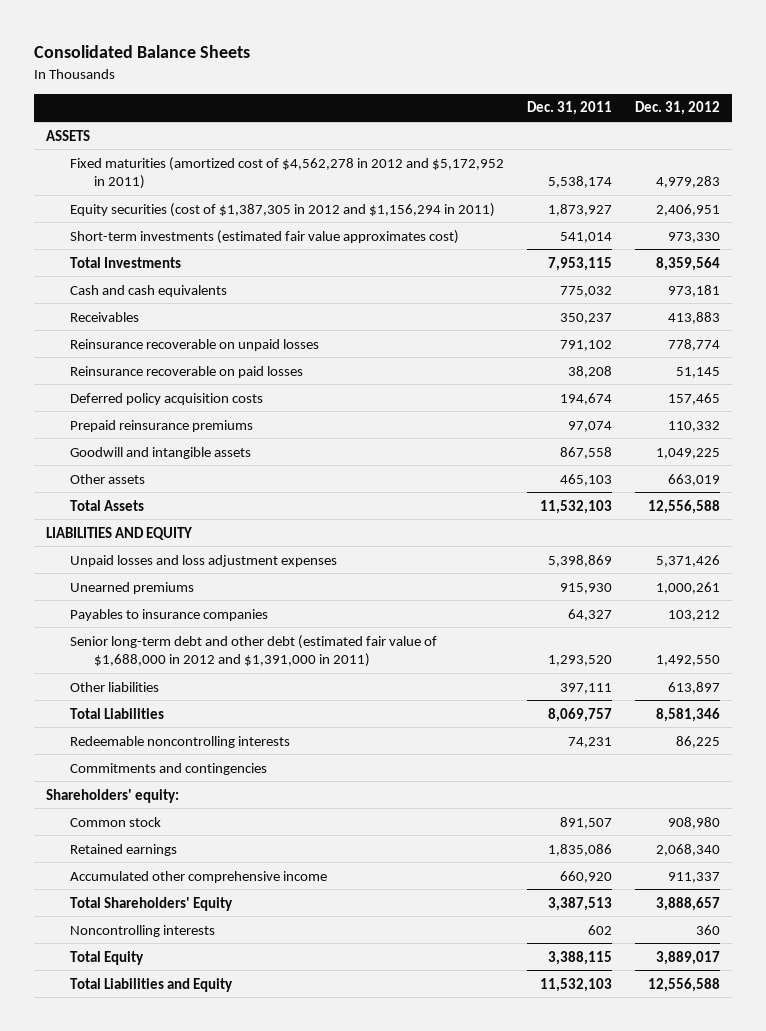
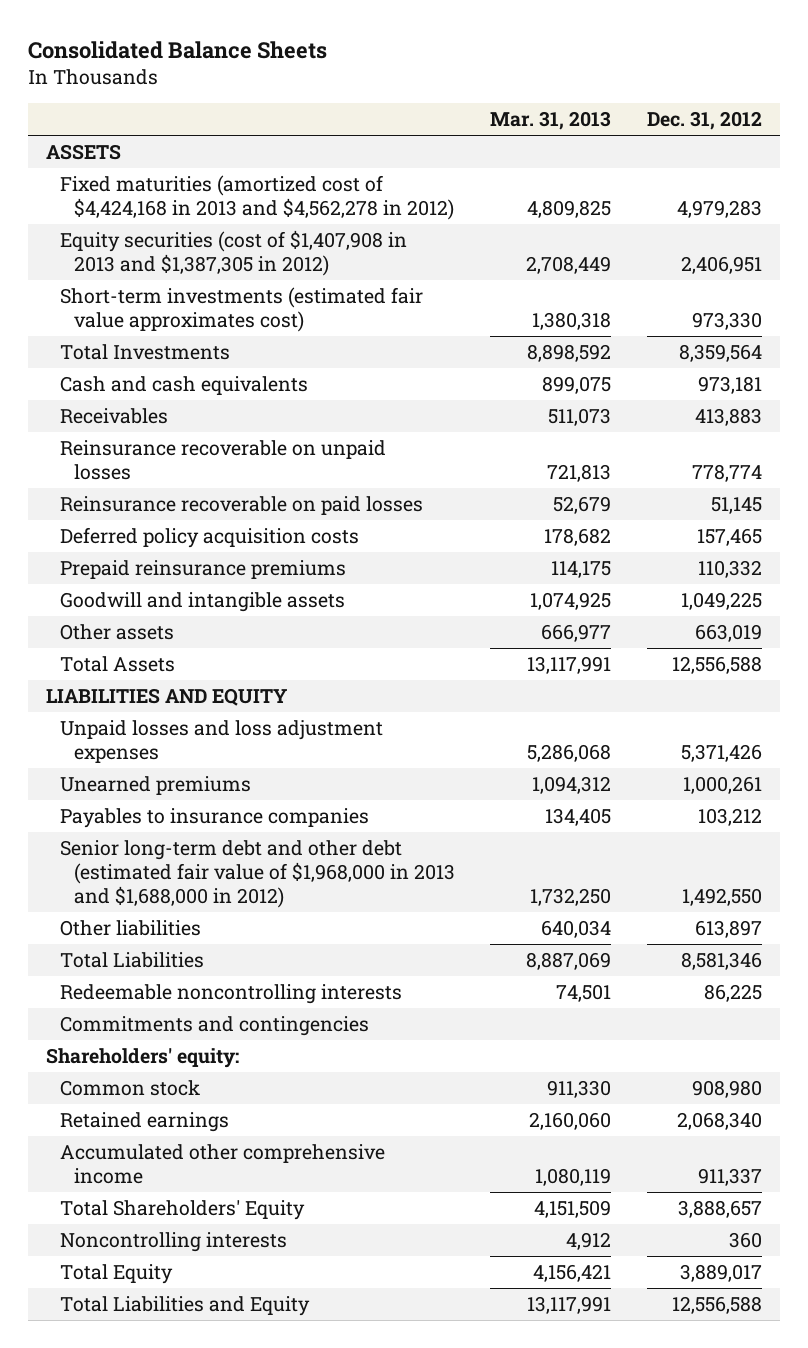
- | Dec. 31, 2011 | Dec. 31, 2012
+ | Mar. 31, 2013 | Dec. 31, 2012
- Fixed maturities (amortized cost of $4,562,278 in 2012 and $5,172,952 in 2011) | 5,538,174 | 4,979,283
- Equity securities (cost of $1,387,305 in 2012 and $1,156,294 in 2011) | 1,873,927 | 2,406,951
+ Fixed maturities (amortized cost of $4,424,168 in 2013 and $4,562,278 in 2012) | 4,809,825 | 4,979,283
+ Equity securities (cost of $1,407,908 in 2013 and $1,387,305 in 2012) | 2,708,449 | 2,406,951
- Senior long-term debt and other debt (estimated fair value of $1,688,000 in 2012 and $1,391,000 in 2011) | 1,293,520 | 1,492,550
+ Senior long-term debt and other debt (estimated fair value of $1,968,000 in 2013 and $1,688,000 in 2012) | 1,732,250 | 1,492,550

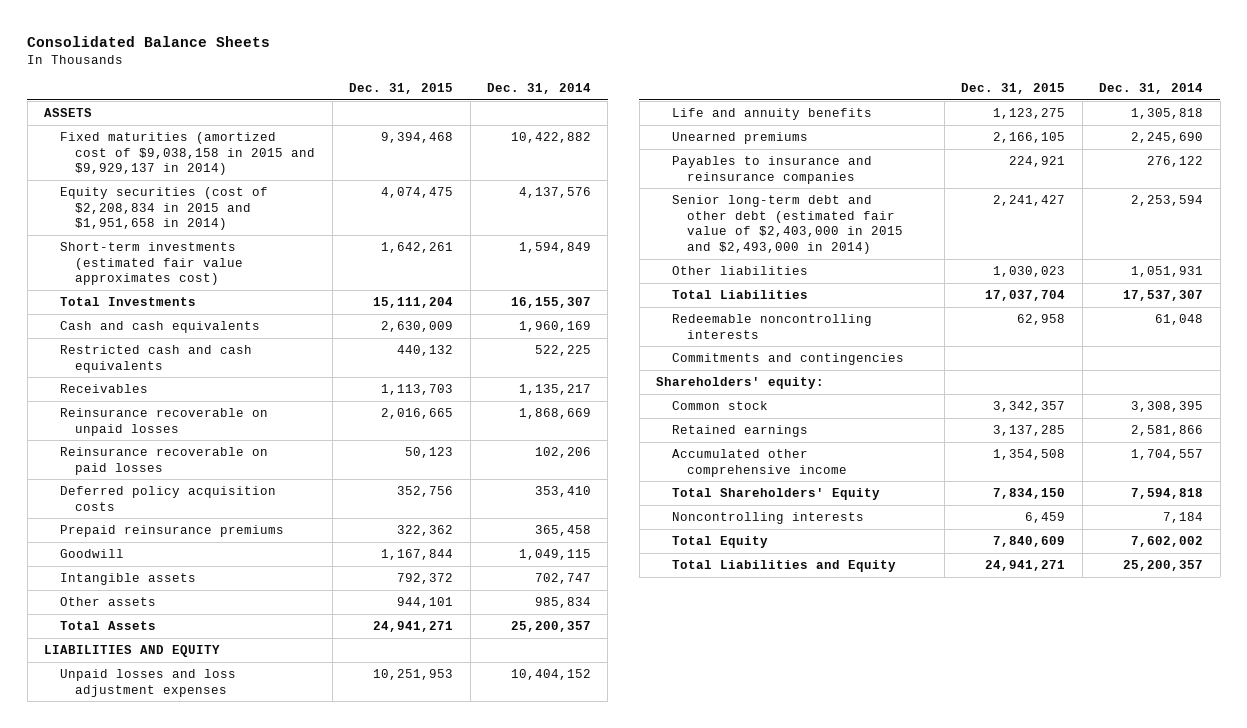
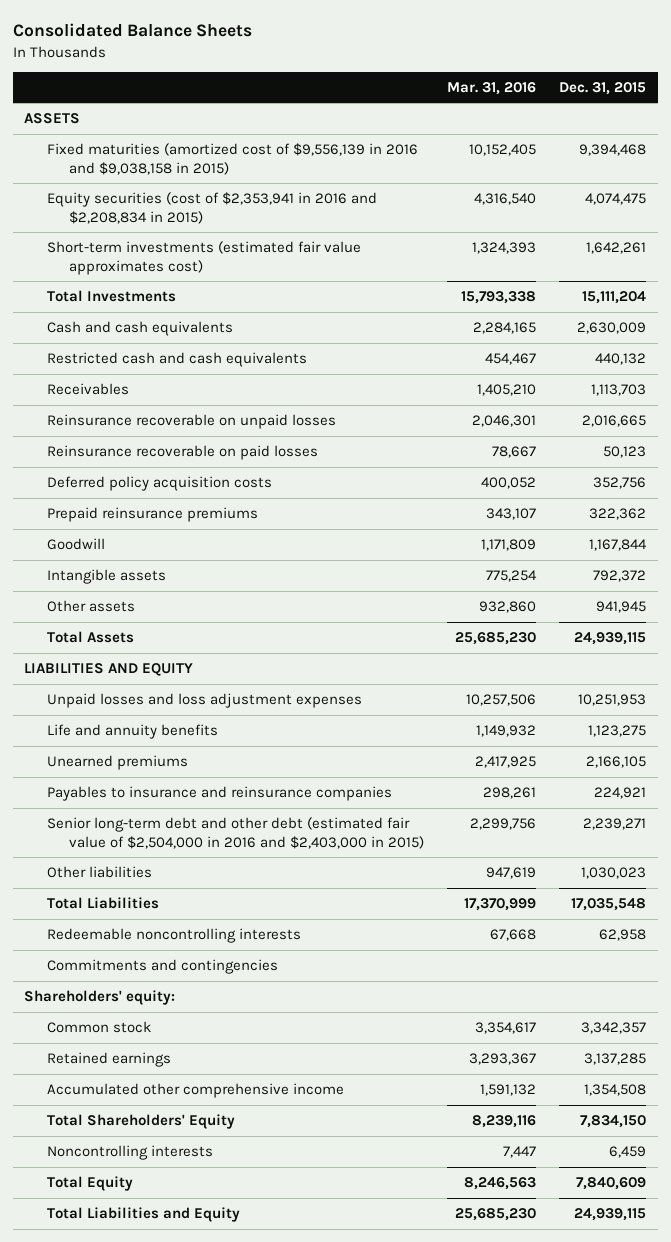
- | Dec. 31, 2015 | Dec. 31, 2014
+ | Mar. 31, 2016 | Dec. 31, 2015
- Fixed maturities (amortized cost of $9,038,158 in 2015 and $9,929,137 in 2014) | 9,394,468 | 10,422,882
- Equity securities (cost of $2,208,834 in 2015 and $1,951,658 in 2014) | 4,074,475 | 4,137,576
+ Fixed maturities (amortized cost of $9,556,139 in 2016 and $9,038,158 in 2015) | 10,152,405 | 9,394,468
+ Equity securities (cost of $2,353,941 in 2016 and $2,208,834 in 2015) | 4,316,540 | 4,074,475
- Other assets | 944,101 | 985,834
- Total Assets | 24,941,271 | 25,200,357
+ Other assets | 932,860 | 941,945
+ Total Assets | 25,685,230 | 24,939,115
- Senior long-term debt and other debt (estimated fair value of $2,403,000 in 2015 and $2,493,000 in 2014) | 2,241,427 | 2,253,594
+ Senior long-term debt and other debt (estimated fair value of $2,504,000 in 2016 and $2,403,000 in 2015) | 2,299,756 | 2,239,271
- Total Liabilities | 17,037,704 | 17,537,307
+ Total Liabilities | 17,370,999 | 17,035,548
- Total Liabilities and Equity | 24,941,271 | 25,200,357
+ Total Liabilities and Equity | 25,685,230 | 24,939,115

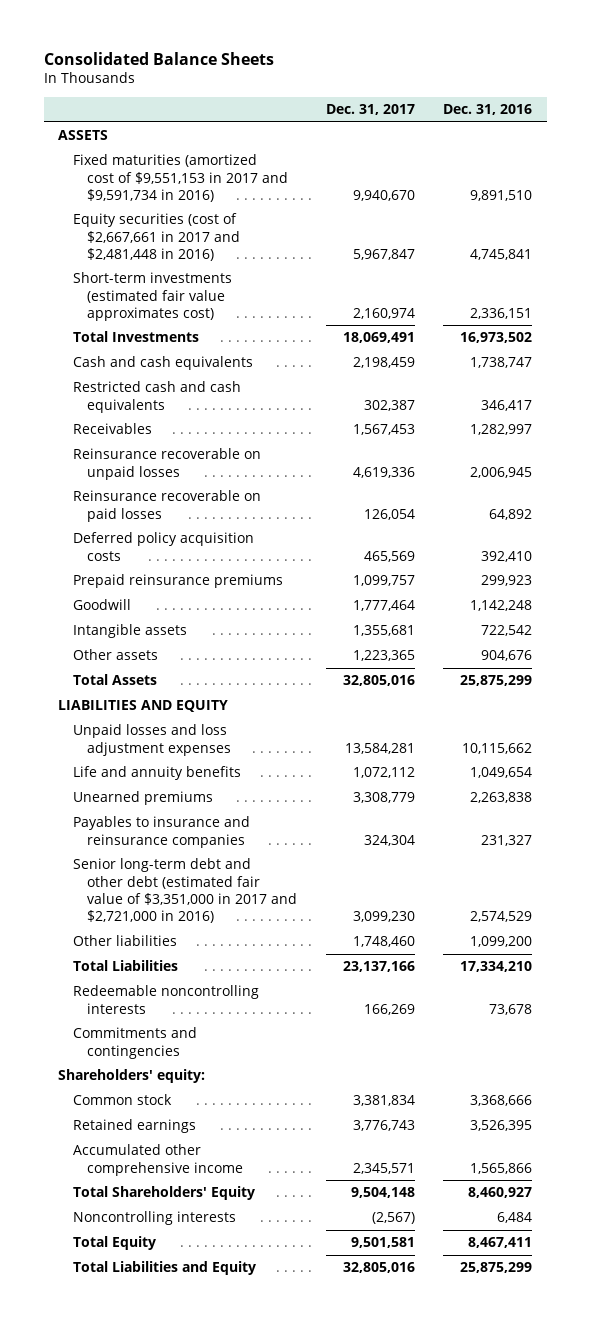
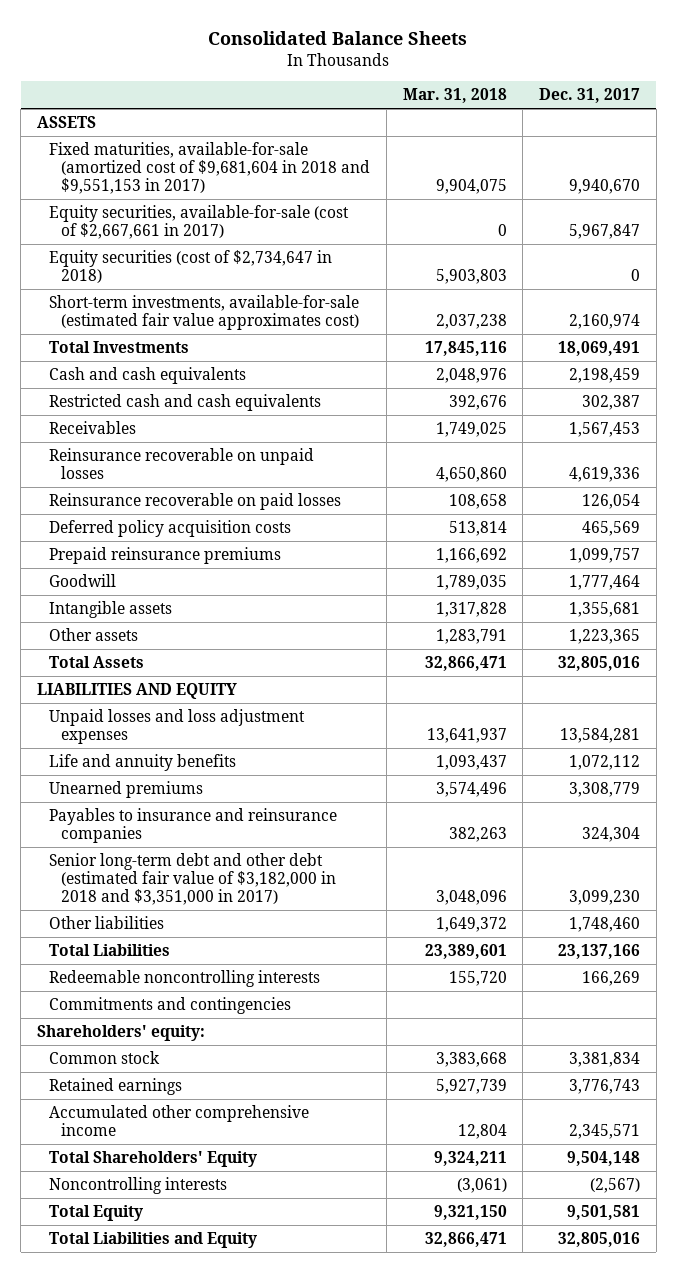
- | Dec. 31, 2017 | Dec. 31, 2016
+ | Mar. 31, 2018 | Dec. 31, 2017
- Fixed maturities (amortized cost of $9,551,153 in 2017 and $9,591,734 in 2016) | 9,940,670 | 9,891,510
- Equity securities (cost of $2,667,661 in 2017 and $2,481,448 in 2016) | 5,967,847 | 4,745,841
- Short-term investments (estimated fair value approximates cost) | 2,160,974 | 2,336,151
+ Fixed maturities, available-for-sale (amortized cost of $9,681,604 in 2018 and $9,551,153 in 2017) | 9,904,075 | 9,940,670
+ Equity securities, available-for-sale (cost of $2,667,661 in 2017) | 0 | 5,967,847
+ Equity securities (cost of $2,734,647 in 2018) | 5,903,803 | 0
+ Short-term investments, available-for-sale (estimated fair value approximates cost) | 2,037,238 | 2,160,974
- Senior long-term debt and other debt (estimated fair value of $3,351,000 in 2017 and $2,721,000 in 2016) | 3,099,230 | 2,574,529
+ Senior long-term debt and other debt (estimated fair value of $3,182,000 in 2018 and $3,351,000 in 2017) | 3,048,096 | 3,099,230

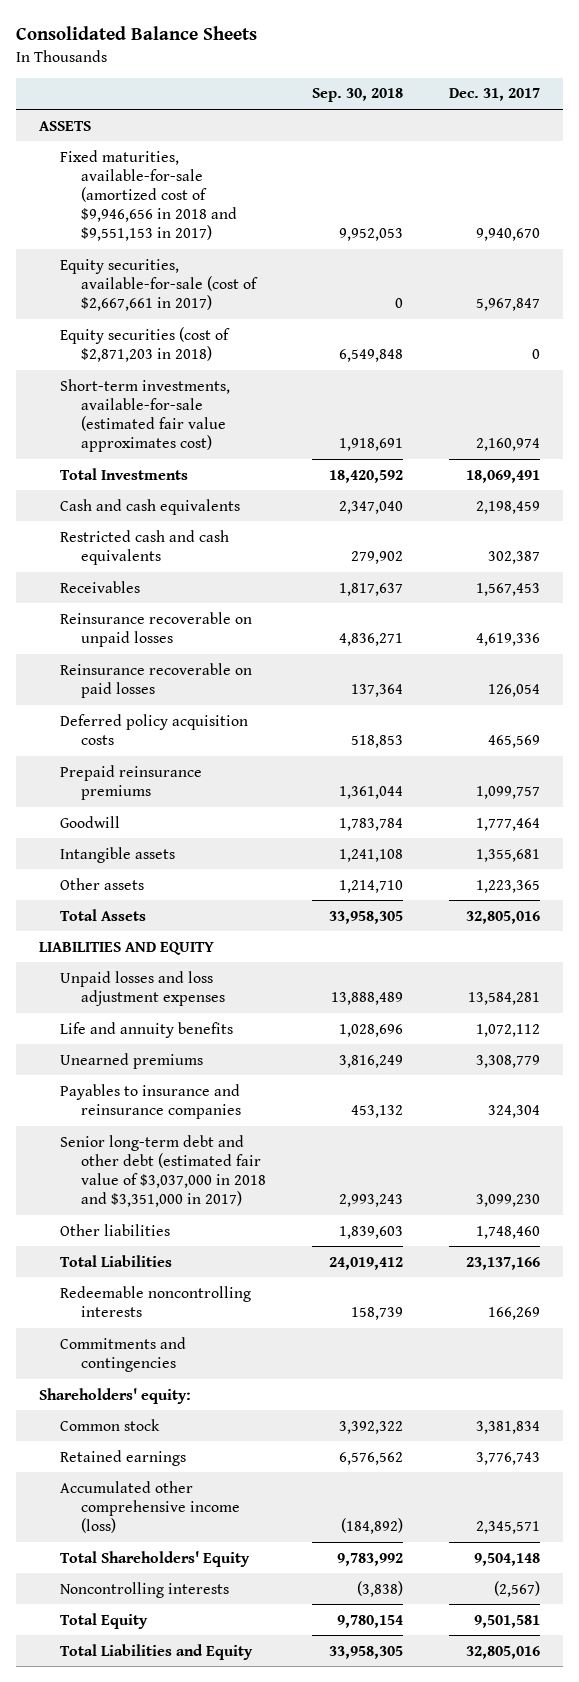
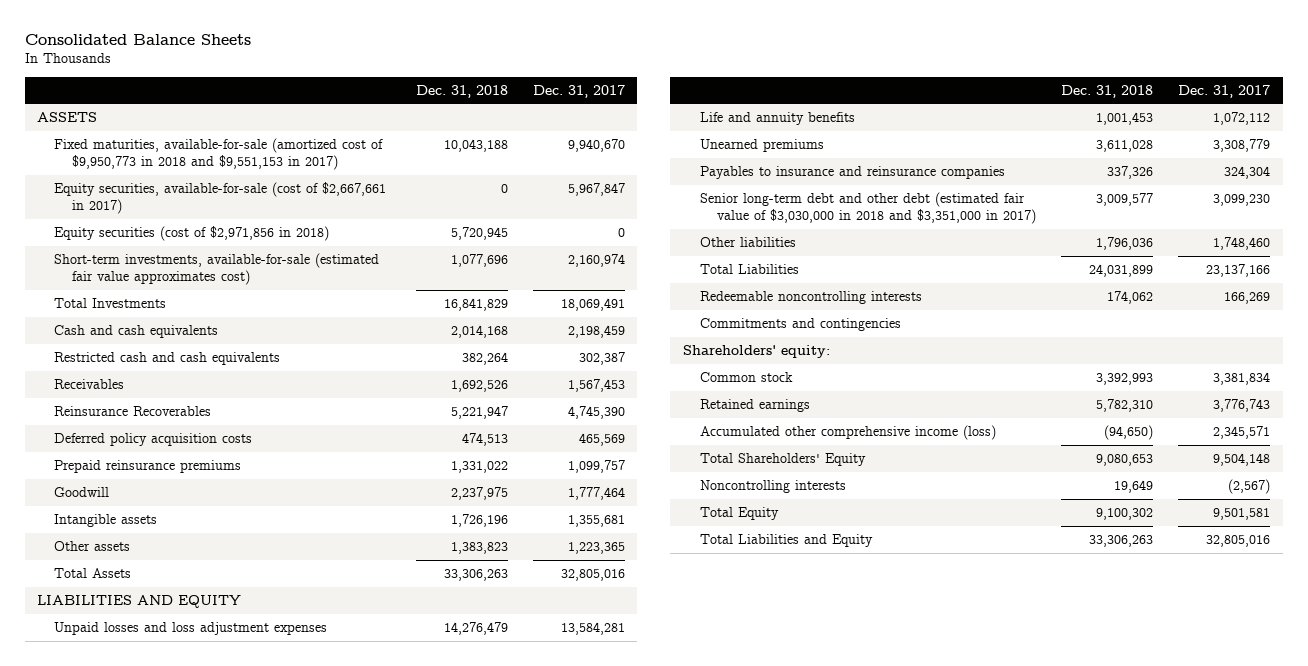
- | Sep. 30, 2018 | Dec. 31, 2017
+ | Dec. 31, 2018 | Dec. 31, 2017
- Fixed maturities, available-for-sale (amortized cost of $9,946,656 in 2018 and $9,551,153 in 2017) | 9,952,053 | 9,940,670
+ Fixed maturities, available-for-sale (amortized cost of $9,950,773 in 2018 and $9,551,153 in 2017) | 10,043,188 | 9,940,670
- Equity securities (cost of $2,871,203 in 2018) | 6,549,848 | 0
+ Equity securities (cost of $2,971,856 in 2018) | 5,720,945 | 0
- Reinsurance recoverable on unpaid losses | 4,836,271 | 4,619,336
- Reinsurance recoverable on paid losses | 137,364 | 126,054
+ Reinsurance Recoverables | 5,221,947 | 4,745,390
- Senior long-term debt and other debt (estimated fair value of $3,037,000 in 2018 and $3,351,000 in 2017) | 2,993,243 | 3,099,230
+ Senior long-term debt and other debt (estimated fair value of $3,030,000 in 2018 and $3,351,000 in 2017) | 3,009,577 | 3,099,230

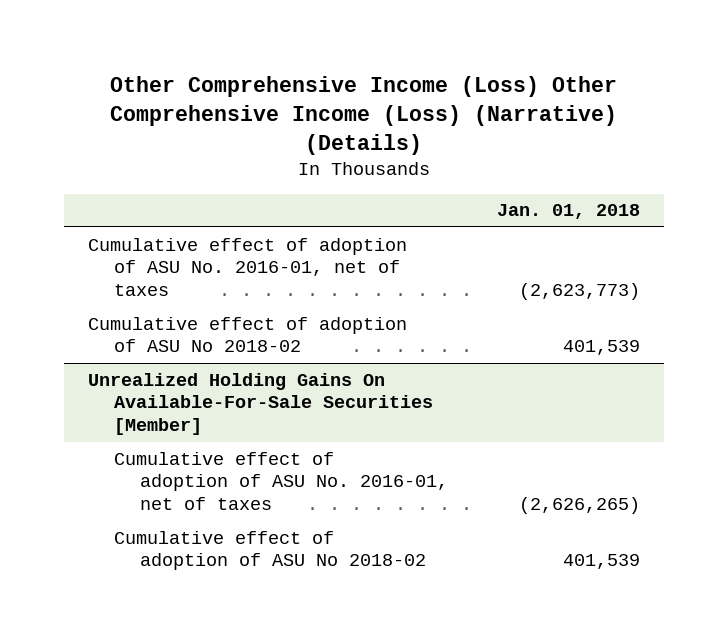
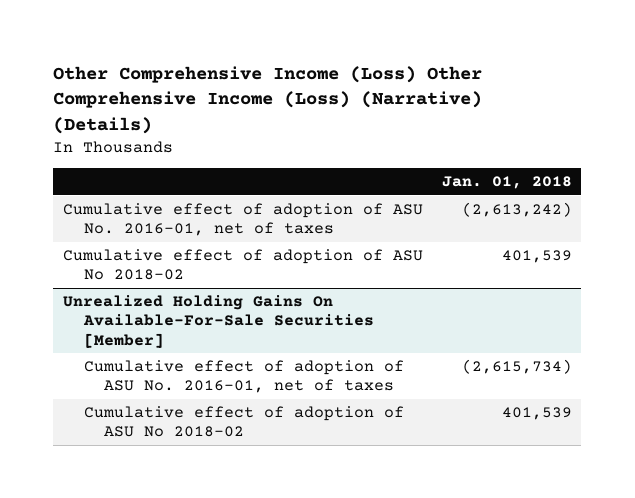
- Cumulative effect of adoption of ASU No. 2016-01, net of taxes | (2,623,773)
+ Cumulative effect of adoption of ASU No. 2016-01, net of taxes | (2,613,242)
@ Unrealized Holding Gains On Available-For-Sale Securities [Member]
- Cumulative effect of adoption of ASU No. 2016-01, net of taxes | (2,626,265)
+ Cumulative effect of adoption of ASU No. 2016-01, net of taxes | (2,615,734)

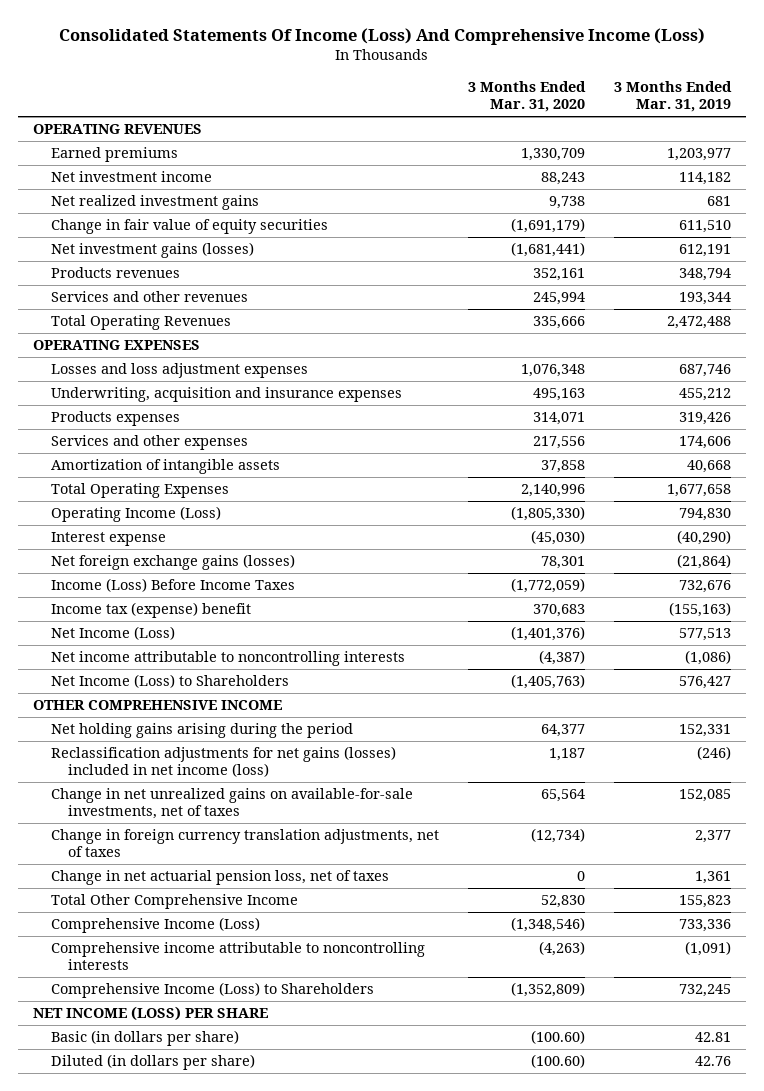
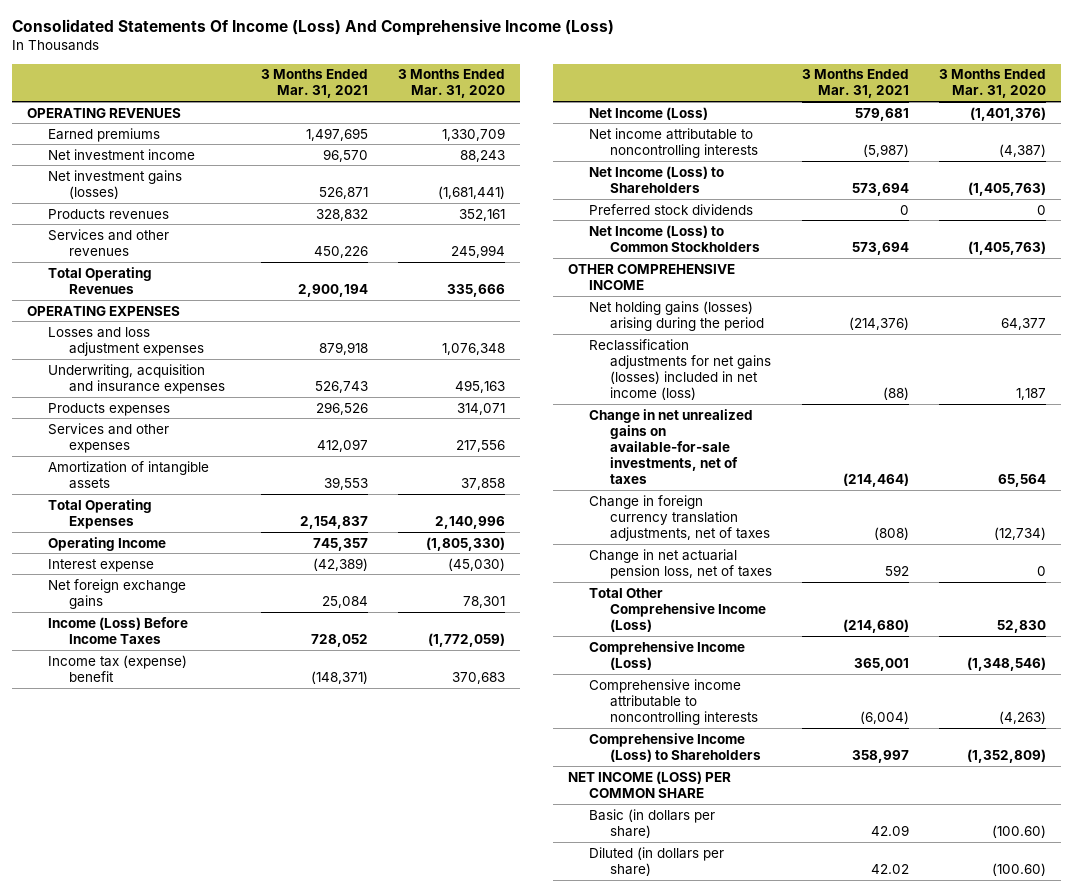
- | 3 Months Ended Mar. 31, 2020 | 3 Months Ended Mar. 31, 2019
+ | 3 Months Ended Mar. 31, 2021 | 3 Months Ended Mar. 31, 2020
- Net realized investment gains | 9,738 | 681
- Change in fair value of equity securities | (1,691,179) | 611,510
- Operating Income (Loss) | (1,805,330) | 794,830
+ Operating Income | 745,357 | (1,805,330)
- Net foreign exchange gains (losses) | 78,301 | (21,864)
+ Net foreign exchange gains | 25,084 | 78,301
+ Preferred stock dividends | 0 | 0
+ Net Income (Loss) to Common Stockholders | 573,694 | (1,405,763)
- Net holding gains arising during the period | 64,377 | 152,331
+ Net holding gains (losses) arising during the period | (214,376) | 64,377
- Total Other Comprehensive Income | 52,830 | 155,823
+ Total Other Comprehensive Income (Loss) | (214,680) | 52,830
- NET INCOME (LOSS) PER SHARE
+ NET INCOME (LOSS) PER COMMON SHARE

